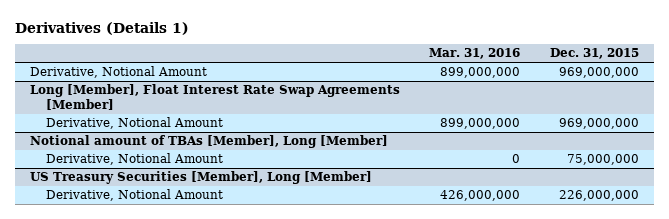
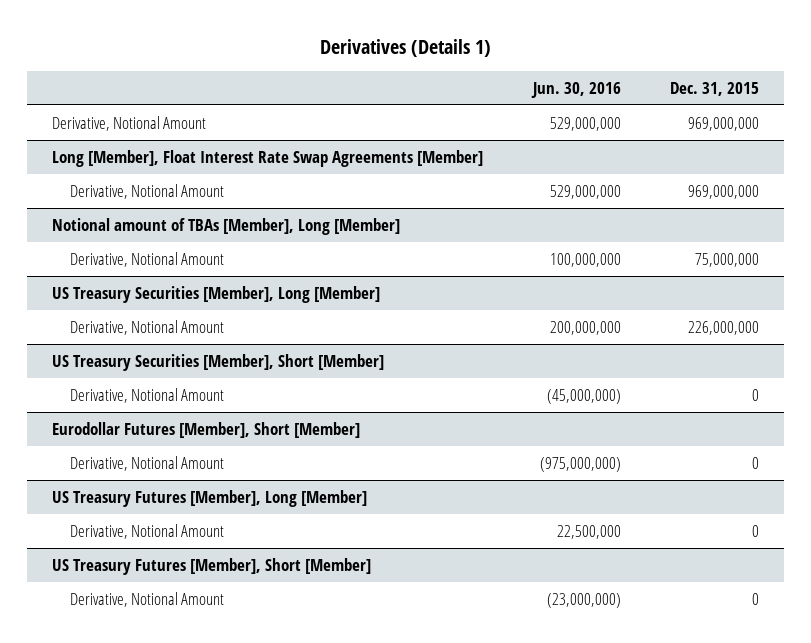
- | Mar. 31, 2016 | Dec. 31, 2015
+ | Jun. 30, 2016 | Dec. 31, 2015
+ US Treasury Securities [Member], Short [Member]
+ Derivative, Notional Amount | (45,000,000) | 0
+ Eurodollar Futures [Member], Short [Member]
+ Derivative, Notional Amount | (975,000,000) | 0
+ US Treasury Futures [Member], Long [Member]
+ Derivative, Notional Amount | 22,500,000 | 0
+ US Treasury Futures [Member], Short [Member]
+ Derivative, Notional Amount | (23,000,000) | 0

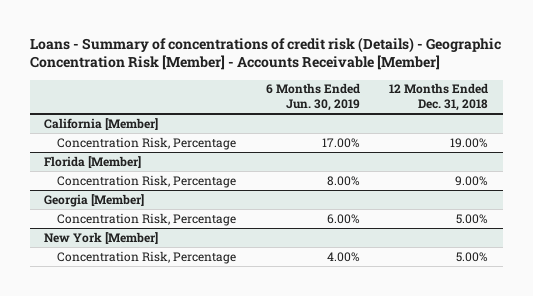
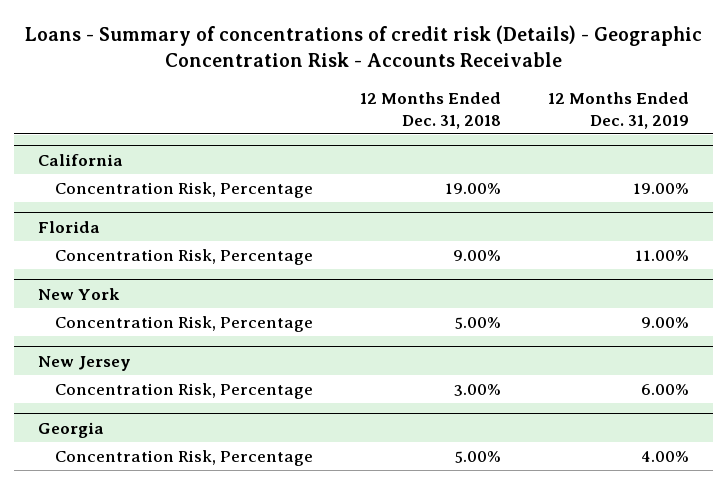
- Loans - Summary of concentrations of credit risk (Details) - Geographic Concentration Risk [Member] - Accounts Receivable [Member]
+ Loans - Summary of concentrations of credit risk (Details) - Geographic Concentration Risk - Accounts Receivable
- | 6 Months Ended Jun. 30, 2019 | 12 Months Ended Dec. 31, 2018
+ | 12 Months Ended Dec. 31, 2018 | 12 Months Ended Dec. 31, 2019
- California [Member]
+ California
- Florida [Member]
+ Florida
- Georgia [Member]
+ New York
- New York [Member]
+ New Jersey
+ Concentration Risk, Percentage | 3.00% | 6.00%
+ Georgia

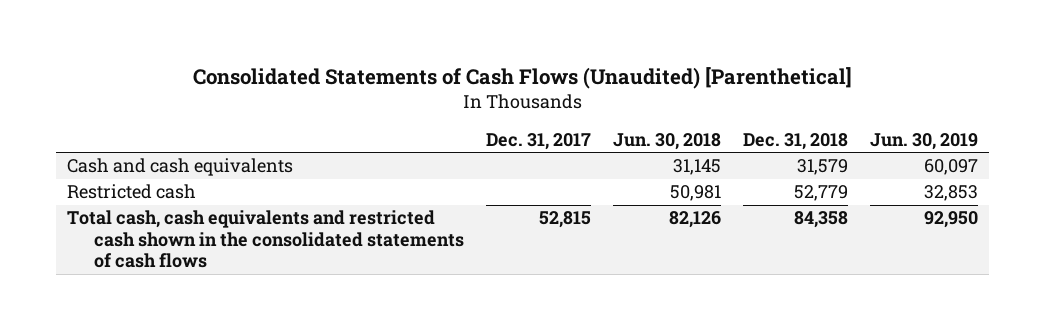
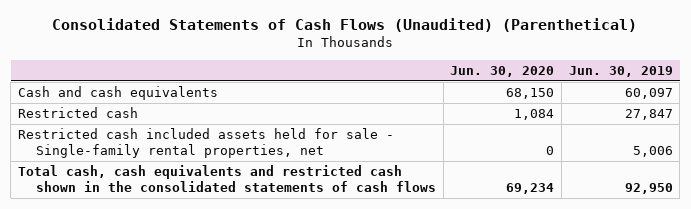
- Consolidated Statements of Cash Flows (Unaudited) [Parenthetical]
+ Consolidated Statements of Cash Flows (Unaudited) (Parenthetical)
- | Dec. 31, 2017 | Jun. 30, 2018 | Dec. 31, 2018 | Jun. 30, 2019
+ | Jun. 30, 2020 | Jun. 30, 2019
- Restricted cash | | 50,981 | 52,779 | 32,853
+ Restricted cash | 1,084 | 27,847
+ Restricted cash included assets held for sale - Single-family rental properties, net | 0 | 5,006

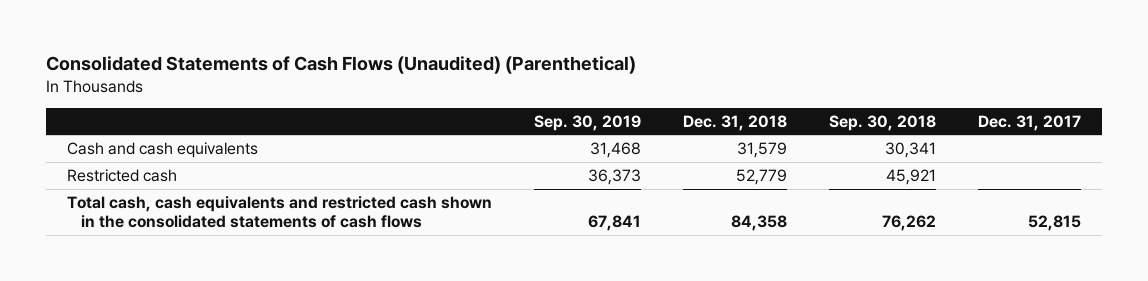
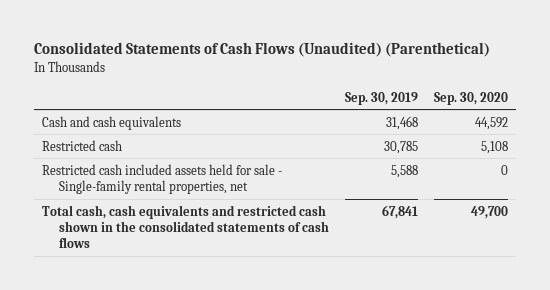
- | Sep. 30, 2019 | Dec. 31, 2018 | Sep. 30, 2018 | Dec. 31, 2017
+ | Sep. 30, 2019 | Sep. 30, 2020
- Restricted cash | 36,373 | 52,779 | 45,921 |
+ Restricted cash | 30,785 | 5,108
+ Restricted cash included assets held for sale - Single-family rental properties, net | 5,588 | 0

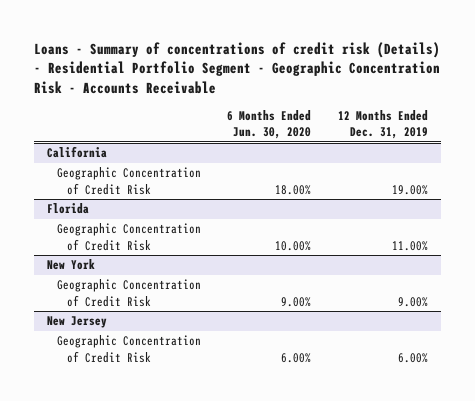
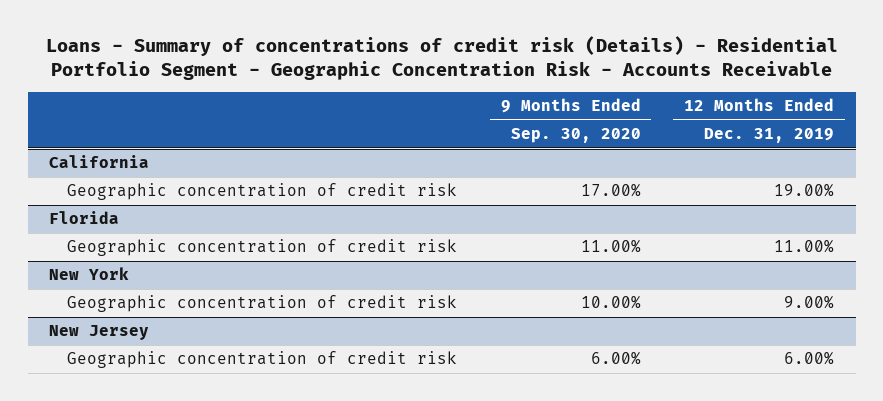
- | 6 Months Ended Jun. 30, 2020 | 12 Months Ended Dec. 31, 2019
+ | 9 Months Ended Sep. 30, 2020 | 12 Months Ended Dec. 31, 2019
@ California
- Geographic Concentration of Credit Risk | 18.00% | 19.00%
+ Geographic concentration of credit risk | 17.00% | 19.00%
@ Florida
- Geographic Concentration of Credit Risk | 10.00% | 11.00%
+ Geographic concentration of credit risk | 11.00% | 11.00%
@ New York
- Geographic Concentration of Credit Risk | 9.00% | 9.00%
+ Geographic concentration of credit risk | 10.00% | 9.00%
@ New Jersey
- Geographic Concentration of Credit Risk | 6.00% | 6.00%
+ Geographic concentration of credit risk | 6.00% | 6.00%

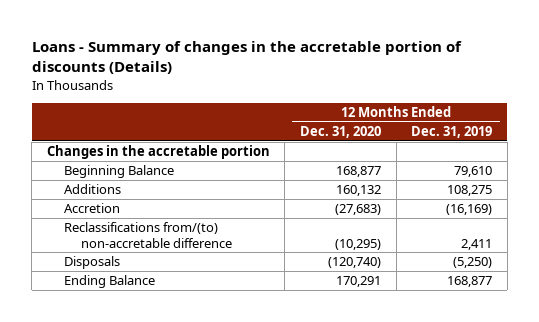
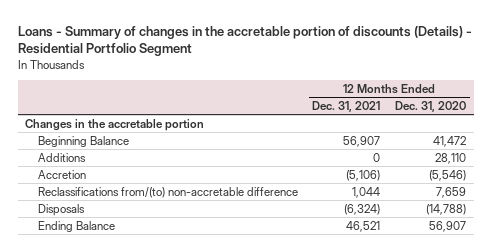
- Loans - Summary of changes in the accretable portion of discounts (Details)
+ Loans - Summary of changes in the accretable portion of discounts (Details) - Residential Portfolio Segment
- | 12 Months Ended Dec. 31, 2020 | 12 Months Ended Dec. 31, 2019
+ | 12 Months Ended Dec. 31, 2021 | 12 Months Ended Dec. 31, 2020
- Beginning Balance | 168,877 | 79,610
- Additions | 160,132 | 108,275
- Accretion | (27,683) | (16,169)
- Reclassifications from/(to) non-accretable difference | (10,295) | 2,411
- Disposals | (120,740) | (5,250)
- Ending Balance | 170,291 | 168,877
+ Beginning Balance | 56,907 | 41,472
+ Additions | 0 | 28,110
+ Accretion | (5,106) | (5,546)
+ Reclassifications from/(to) non-accretable difference | 1,044 | 7,659
+ Disposals | (6,324) | (14,788)
+ Ending Balance | 46,521 | 56,907

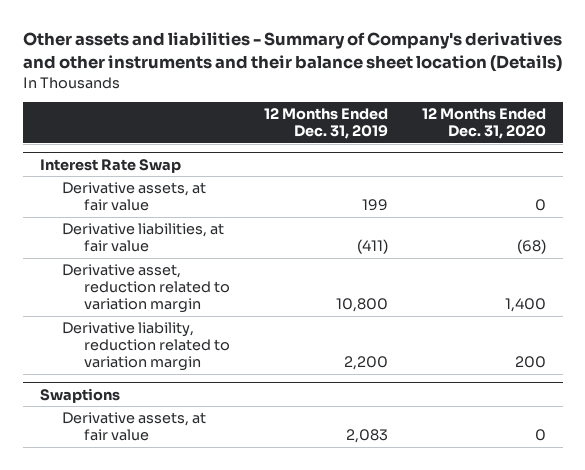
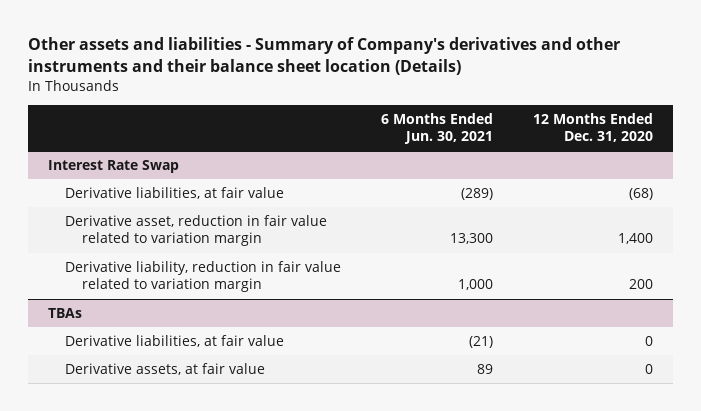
- | 12 Months Ended Dec. 31, 2019 | 12 Months Ended Dec. 31, 2020
+ | 6 Months Ended Jun. 30, 2021 | 12 Months Ended Dec. 31, 2020
@ Interest Rate Swap
- Derivative assets, at fair value | 199 | 0
- Derivative asset, reduction related to variation margin | 10,800 | 1,400
- Derivative liability, reduction related to variation margin | 2,200 | 200
- Swaptions
@ Interest Rate Swap
+ Derivative asset, reduction in fair value related to variation margin | 13,300 | 1,400
+ Derivative liability, reduction in fair value related to variation margin | 1,000 | 200
+ TBAs
+ Derivative liabilities, at fair value | (21) | 0

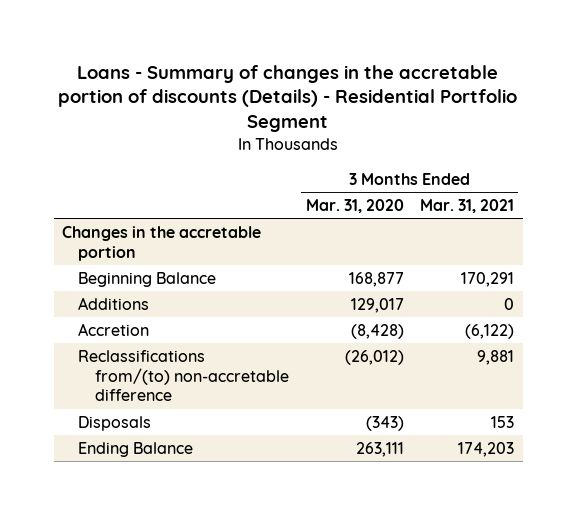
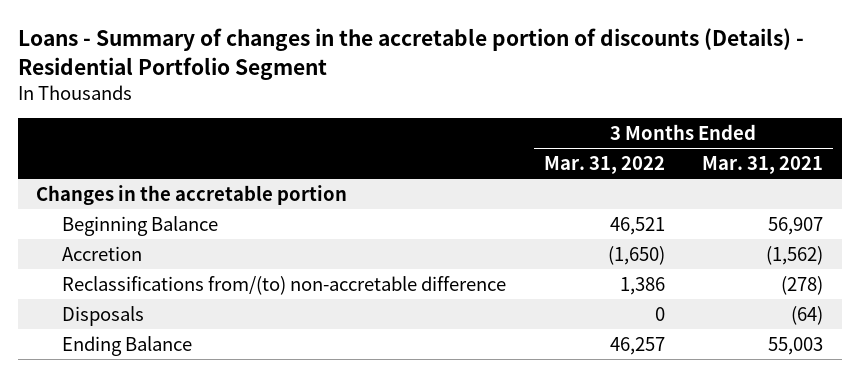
- | 3 Months Ended Mar. 31, 2020 | 3 Months Ended Mar. 31, 2021
+ | 3 Months Ended Mar. 31, 2022 | 3 Months Ended Mar. 31, 2021
- Beginning Balance | 168,877 | 170,291
- Additions | 129,017 | 0
- Accretion | (8,428) | (6,122)
- Reclassifications from/(to) non-accretable difference | (26,012) | 9,881
- Disposals | (343) | 153
- Ending Balance | 263,111 | 174,203
+ Beginning Balance | 46,521 | 56,907
+ Accretion | (1,650) | (1,562)
+ Reclassifications from/(to) non-accretable difference | 1,386 | (278)
+ Disposals | 0 | (64)
+ Ending Balance | 46,257 | 55,003

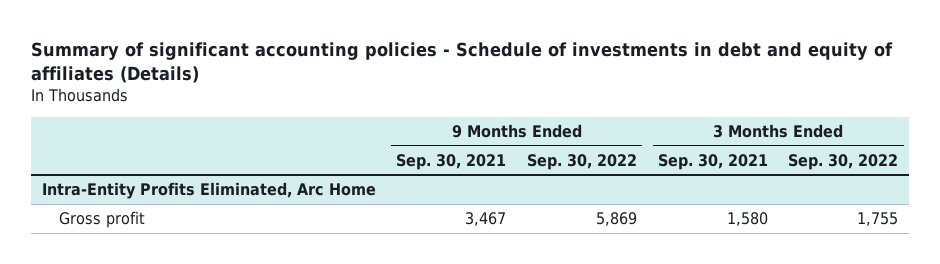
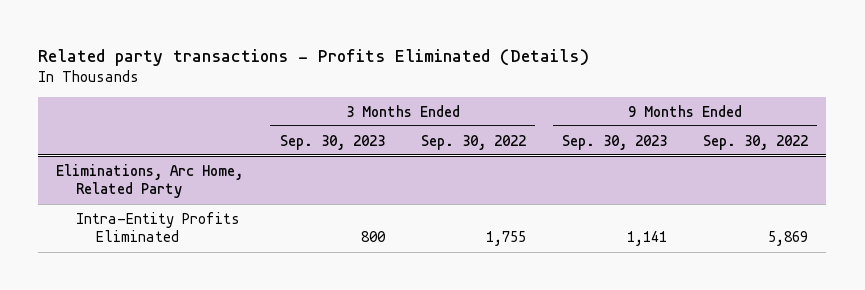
- Summary of significant accounting policies - Schedule of investments in debt and equity of affiliates (Details)
+ Related party transactions - Profits Eliminated (Details)
- | 9 Months Ended Sep. 30, 2021 | 9 Months Ended Sep. 30, 2022 | 3 Months Ended Sep. 30, 2021 | 3 Months Ended Sep. 30, 2022
+ | 3 Months Ended Sep. 30, 2023 | 3 Months Ended Sep. 30, 2022 | 9 Months Ended Sep. 30, 2023 | 9 Months Ended Sep. 30, 2022
- Intra-Entity Profits Eliminated, Arc Home
- Gross profit | 3,467 | 5,869 | 1,580 | 1,755
+ Eliminations, Arc Home, Related Party
+ Intra-Entity Profits Eliminated | 800 | 1,755 | 1,141 | 5,869

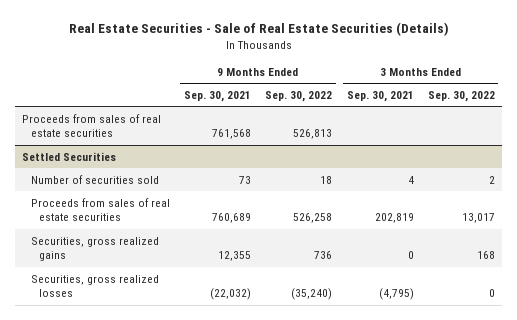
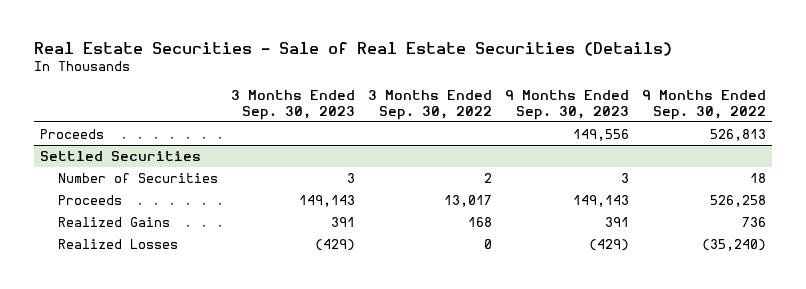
- | 9 Months Ended Sep. 30, 2021 | 9 Months Ended Sep. 30, 2022 | 3 Months Ended Sep. 30, 2021 | 3 Months Ended Sep. 30, 2022
+ | 3 Months Ended Sep. 30, 2023 | 3 Months Ended Sep. 30, 2022 | 9 Months Ended Sep. 30, 2023 | 9 Months Ended Sep. 30, 2022
- Proceeds from sales of real estate securities | 761,568 | 526,813 | |
+ Proceeds | | | 149,556 | 526,813
@ Settled Securities
- Number of securities sold | 73 | 18 | 4 | 2
- Proceeds from sales of real estate securities | 760,689 | 526,258 | 202,819 | 13,017
- Securities, gross realized gains | 12,355 | 736 | 0 | 168
- Securities, gross realized losses | (22,032) | (35,240) | (4,795) | 0
+ Number of Securities | 3 | 2 | 3 | 18
+ Proceeds | 149,143 | 13,017 | 149,143 | 526,258
+ Realized Gains | 391 | 168 | 391 | 736
+ Realized Losses | (429) | 0 | (429) | (35,240)

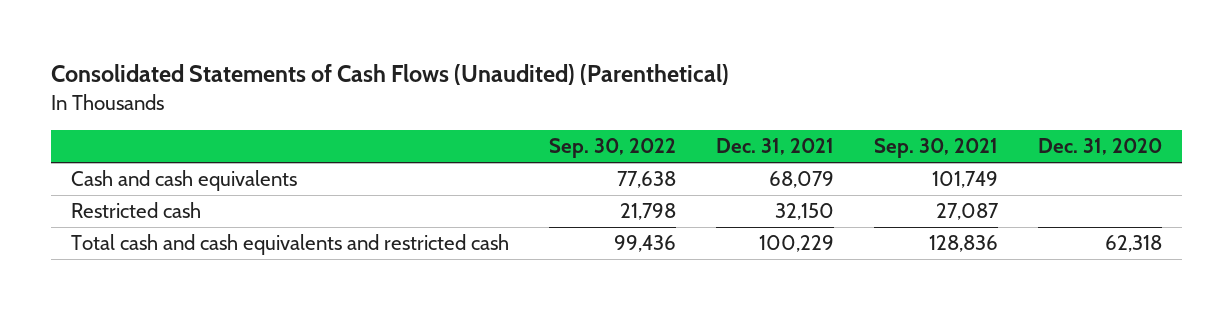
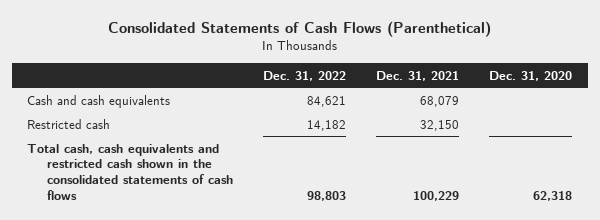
- Consolidated Statements of Cash Flows (Unaudited) (Parenthetical)
+ Consolidated Statements of Cash Flows (Parenthetical)
- | Sep. 30, 2022 | Dec. 31, 2021 | Sep. 30, 2021 | Dec. 31, 2020
+ | Dec. 31, 2022 | Dec. 31, 2021 | Dec. 31, 2020
- Total cash and cash equivalents and restricted cash | 99,436 | 100,229 | 128,836 | 62,318
+ Total cash, cash equivalents and restricted cash shown in the consolidated statements of cash flows | 98,803 | 100,229 | 62,318

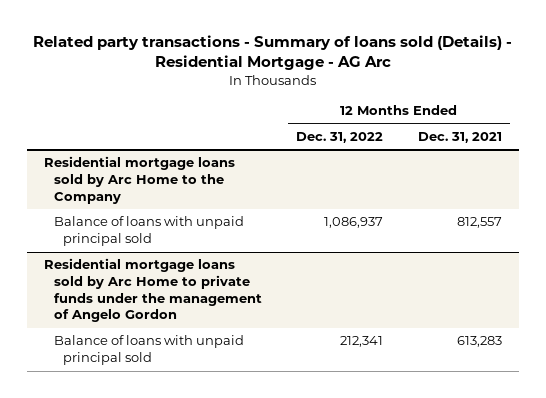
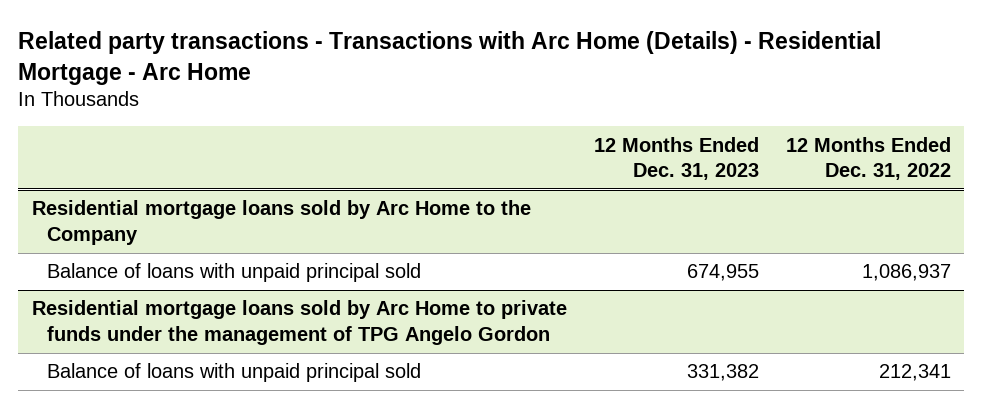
- Related party transactions - Summary of loans sold (Details) - Residential Mortgage - AG Arc
+ Related party transactions - Transactions with Arc Home (Details) - Residential Mortgage - Arc Home
- | 12 Months Ended Dec. 31, 2022 | 12 Months Ended Dec. 31, 2021
+ | 12 Months Ended Dec. 31, 2023 | 12 Months Ended Dec. 31, 2022
- Residential mortgage loans sold by Arc Home to private funds under the management of Angelo Gordon
+ Residential mortgage loans sold by Arc Home to private funds under the management of TPG Angelo Gordon

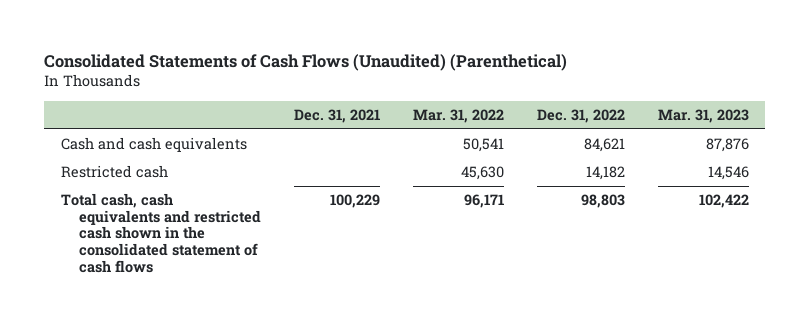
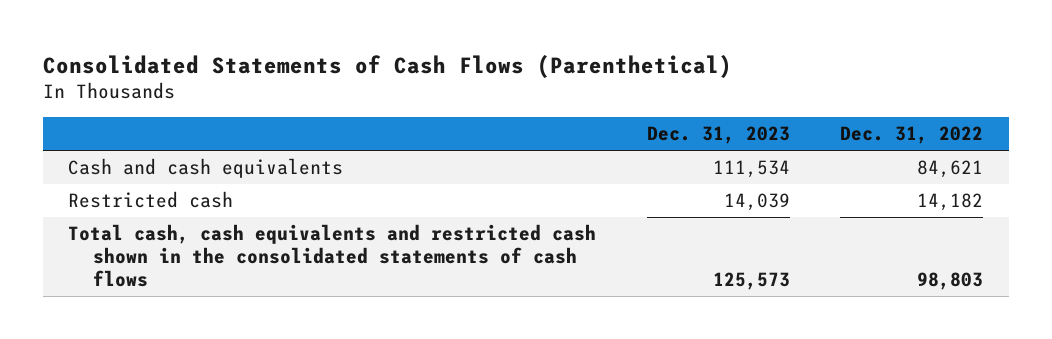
- Consolidated Statements of Cash Flows (Unaudited) (Parenthetical)
+ Consolidated Statements of Cash Flows (Parenthetical)
- | Dec. 31, 2021 | Mar. 31, 2022 | Dec. 31, 2022 | Mar. 31, 2023
+ | Dec. 31, 2023 | Dec. 31, 2022
- Total cash, cash equivalents and restricted cash shown in the consolidated statement of cash flows | 100,229 | 96,171 | 98,803 | 102,422
+ Total cash, cash equivalents and restricted cash shown in the consolidated statements of cash flows | 125,573 | 98,803

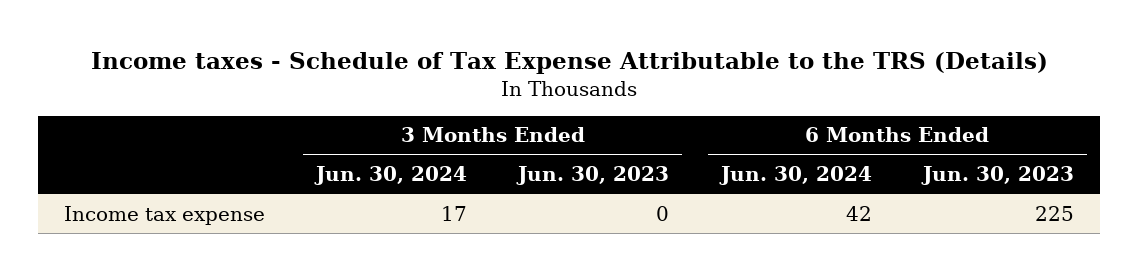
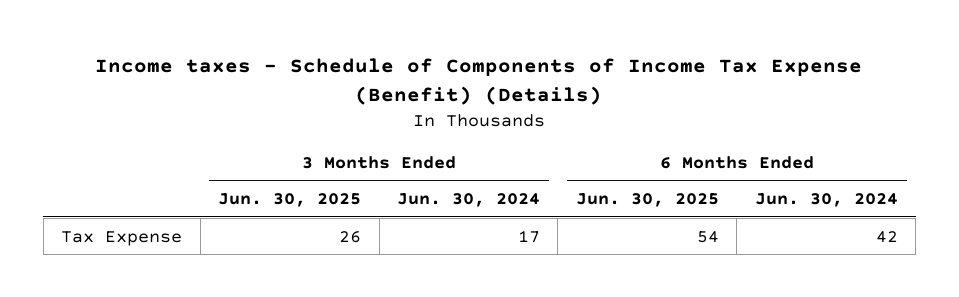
- Income taxes - Schedule of Tax Expense Attributable to the TRS (Details)
+ Income taxes - Schedule of Components of Income Tax Expense (Benefit) (Details)
- | 3 Months Ended Jun. 30, 2024 | 3 Months Ended Jun. 30, 2023 | 6 Months Ended Jun. 30, 2024 | 6 Months Ended Jun. 30, 2023
+ | 3 Months Ended Jun. 30, 2025 | 3 Months Ended Jun. 30, 2024 | 6 Months Ended Jun. 30, 2025 | 6 Months Ended Jun. 30, 2024
- Income tax expense | 17 | 0 | 42 | 225
+ Tax Expense | 26 | 17 | 54 | 42

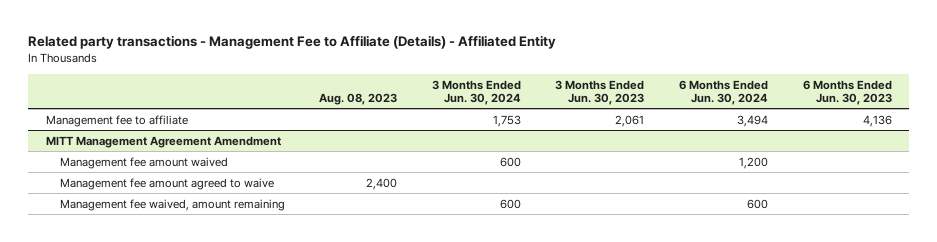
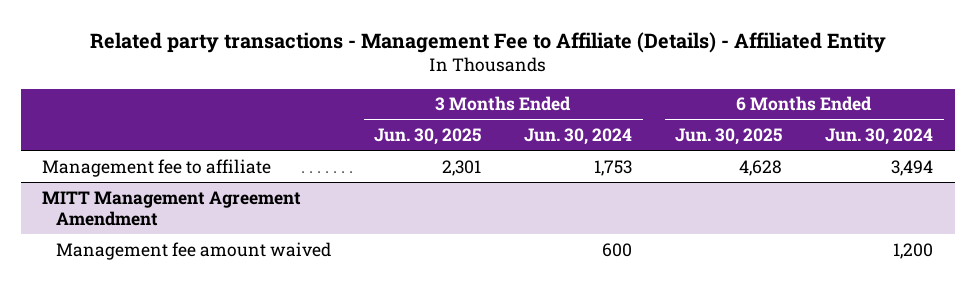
- | Aug. 08, 2023 | 3 Months Ended Jun. 30, 2024 | 3 Months Ended Jun. 30, 2023 | 6 Months Ended Jun. 30, 2024 | 6 Months Ended Jun. 30, 2023
+ | 3 Months Ended Jun. 30, 2025 | 3 Months Ended Jun. 30, 2024 | 6 Months Ended Jun. 30, 2025 | 6 Months Ended Jun. 30, 2024
@ MITT Management Agreement Amendment
- Management fee amount agreed to waive | 2,400 | | | |
- Management fee waived, amount remaining | | 600 | | 600 |

